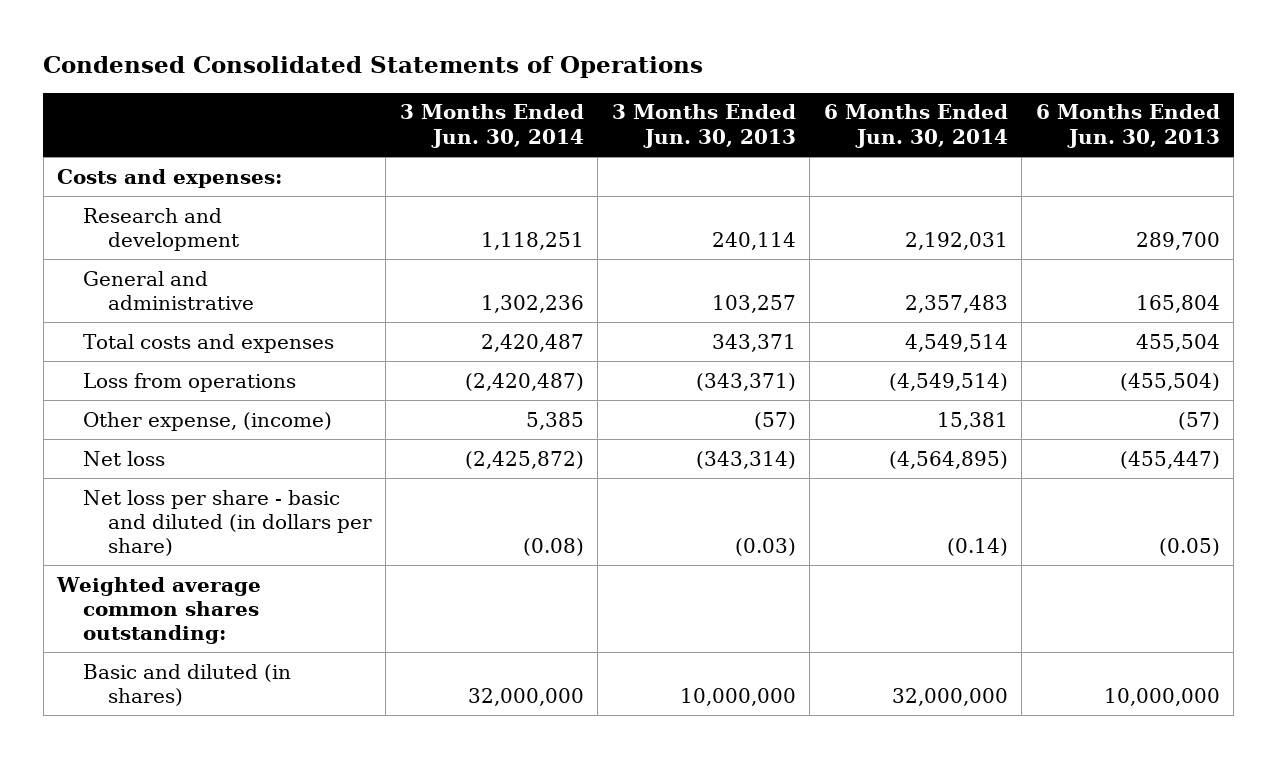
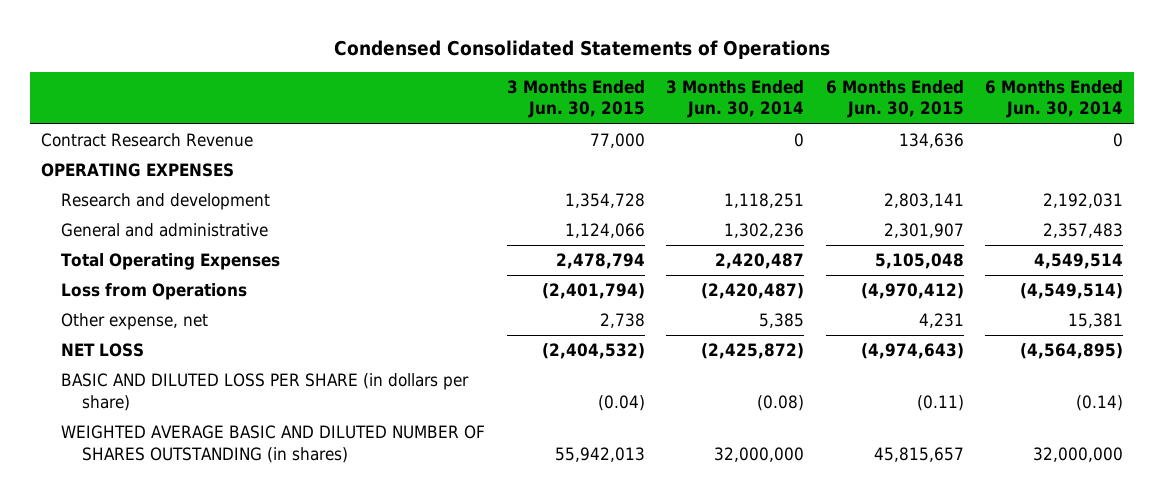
- | 3 Months Ended Jun. 30, 2014 | 3 Months Ended Jun. 30, 2013 | 6 Months Ended Jun. 30, 2014 | 6 Months Ended Jun. 30, 2013
+ | 3 Months Ended Jun. 30, 2015 | 3 Months Ended Jun. 30, 2014 | 6 Months Ended Jun. 30, 2015 | 6 Months Ended Jun. 30, 2014
- Costs and expenses:
+ Contract Research Revenue | 77,000 | 0 | 134,636 | 0
+ OPERATING EXPENSES
- Total costs and expenses | 2,420,487 | 343,371 | 4,549,514 | 455,504
- Loss from operations | (2,420,487) | (343,371) | (4,549,514) | (455,504)
- Other expense, (income) | 5,385 | (57) | 15,381 | (57)
- Net loss | (2,425,872) | (343,314) | (4,564,895) | (455,447)
- Net loss per share - basic and diluted (in dollars per share) | (0.08) | (0.03) | (0.14) | (0.05)
- Weighted average common shares outstanding:
- Basic and diluted (in shares) | 32,000,000 | 10,000,000 | 32,000,000 | 10,000,000
+ Total Operating Expenses | 2,478,794 | 2,420,487 | 5,105,048 | 4,549,514
+ Loss from Operations | (2,401,794) | (2,420,487) | (4,970,412) | (4,549,514)
+ Other expense, net | 2,738 | 5,385 | 4,231 | 15,381
+ NET LOSS | (2,404,532) | (2,425,872) | (4,974,643) | (4,564,895)
+ BASIC AND DILUTED LOSS PER SHARE (in dollars per share) | (0.04) | (0.08) | (0.11) | (0.14)
+ WEIGHTED AVERAGE BASIC AND DILUTED NUMBER OF SHARES OUTSTANDING (in shares) | 55,942,013 | 32,000,000 | 45,815,657 | 32,000,000

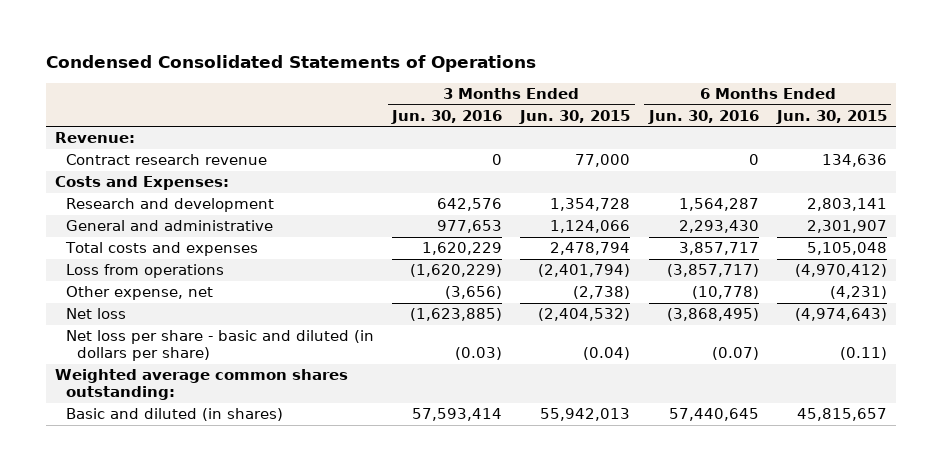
- | 3 Months Ended Jun. 30, 2015 | 3 Months Ended Jun. 30, 2014 | 6 Months Ended Jun. 30, 2015 | 6 Months Ended Jun. 30, 2014
+ | 3 Months Ended Jun. 30, 2016 | 3 Months Ended Jun. 30, 2015 | 6 Months Ended Jun. 30, 2016 | 6 Months Ended Jun. 30, 2015
- Contract Research Revenue | 77,000 | 0 | 134,636 | 0
- OPERATING EXPENSES
+ Revenue:
+ Contract research revenue | 0 | 77,000 | 0 | 134,636
+ Costs and Expenses:
- Total Operating Expenses | 2,478,794 | 2,420,487 | 5,105,048 | 4,549,514
- Loss from Operations | (2,401,794) | (2,420,487) | (4,970,412) | (4,549,514)
- Other expense, net | 2,738 | 5,385 | 4,231 | 15,381
- NET LOSS | (2,404,532) | (2,425,872) | (4,974,643) | (4,564,895)
- BASIC AND DILUTED LOSS PER SHARE (in dollars per share) | (0.04) | (0.08) | (0.11) | (0.14)
- WEIGHTED AVERAGE BASIC AND DILUTED NUMBER OF SHARES OUTSTANDING (in shares) | 55,942,013 | 32,000,000 | 45,815,657 | 32,000,000
+ Total costs and expenses | 1,620,229 | 2,478,794 | 3,857,717 | 5,105,048
+ Loss from operations | (1,620,229) | (2,401,794) | (3,857,717) | (4,970,412)
+ Other expense, net | (3,656) | (2,738) | (10,778) | (4,231)
+ Net loss | (1,623,885) | (2,404,532) | (3,868,495) | (4,974,643)
+ Net loss per share - basic and diluted (in dollars per share) | (0.03) | (0.04) | (0.07) | (0.11)
+ Weighted average common shares outstanding:
+ Basic and diluted (in shares) | 57,593,414 | 55,942,013 | 57,440,645 | 45,815,657

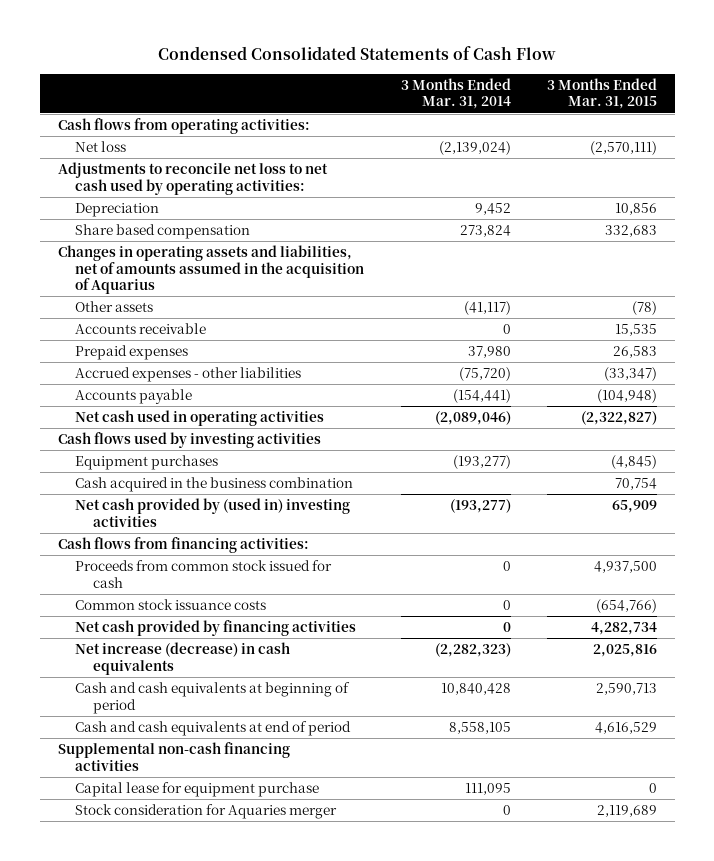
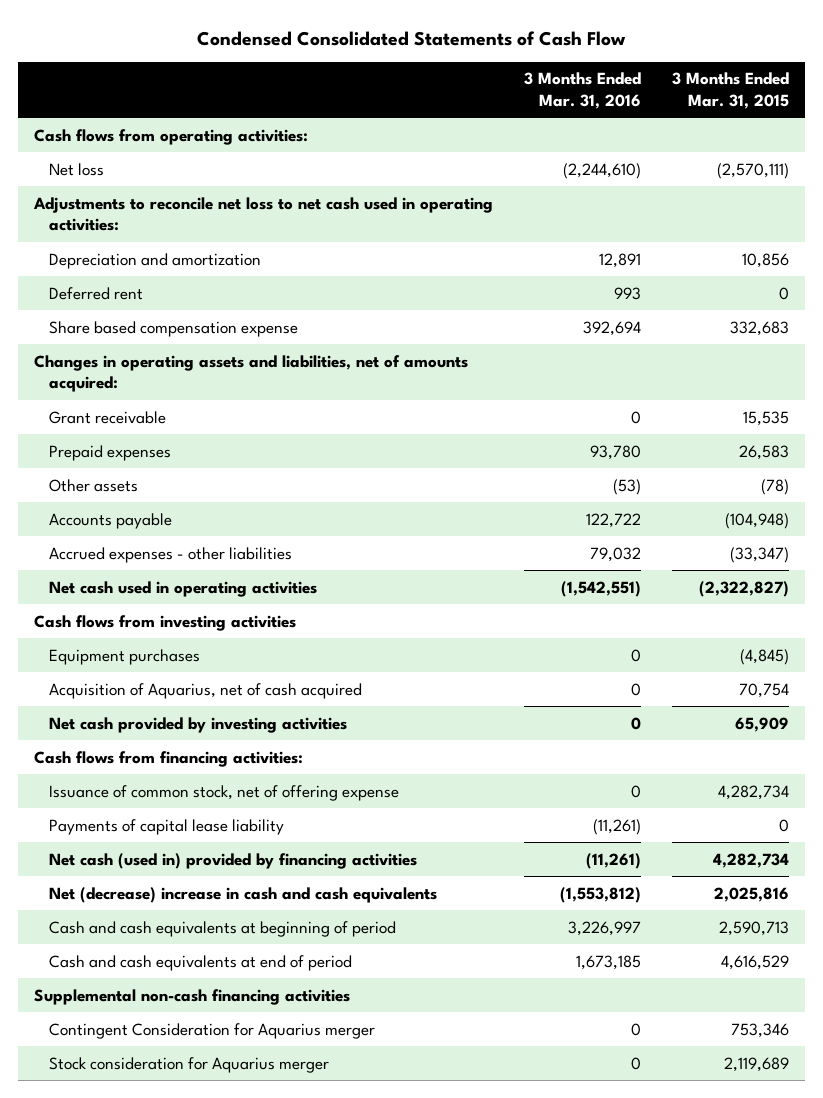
- | 3 Months Ended Mar. 31, 2014 | 3 Months Ended Mar. 31, 2015
+ | 3 Months Ended Mar. 31, 2016 | 3 Months Ended Mar. 31, 2015
- Adjustments to reconcile net loss to net cash used by operating activities:
- Depreciation | 9,452 | 10,856
- Share based compensation | 273,824 | 332,683
- Changes in operating assets and liabilities, net of amounts assumed in the acquisition of Aquarius
- Accounts receivable | 0 | 15,535
+ Adjustments to reconcile net loss to net cash used in operating activities:
+ Depreciation and amortization | 12,891 | 10,856
+ Deferred rent | 993 | 0
+ Share based compensation expense | 392,694 | 332,683
+ Changes in operating assets and liabilities, net of amounts acquired:
+ Grant receivable | 0 | 15,535
moved down: Other assets | (53) | (78)
moved down: Accrued expenses - other liabilities | 79,032 | (33,347)
- Cash flows used by investing activities
+ Cash flows from investing activities
- Cash acquired in the business combination | | 70,754
- Net cash provided by (used in) investing activities | (193,277) | 65,909
+ Acquisition of Aquarius, net of cash acquired | 0 | 70,754
+ Net cash provided by investing activities | 0 | 65,909
- Proceeds from common stock issued for cash | 0 | 4,937,500
- Common stock issuance costs | 0 | (654,766)
- Net cash provided by financing activities | 0 | 4,282,734
- Net increase (decrease) in cash equivalents | (2,282,323) | 2,025,816
+ Issuance of common stock, net of offering expense | 0 | 4,282,734
+ Payments of capital lease liability | (11,261) | 0
+ Net cash (used in) provided by financing activities | (11,261) | 4,282,734
+ Net (decrease) increase in cash and cash equivalents | (1,553,812) | 2,025,816
- Capital lease for equipment purchase | 111,095 | 0
- Stock consideration for Aquaries merger | 0 | 2,119,689
+ Contingent Consideration for Aquarius merger | 0 | 753,346
+ Stock consideration for Aquarius merger | 0 | 2,119,689

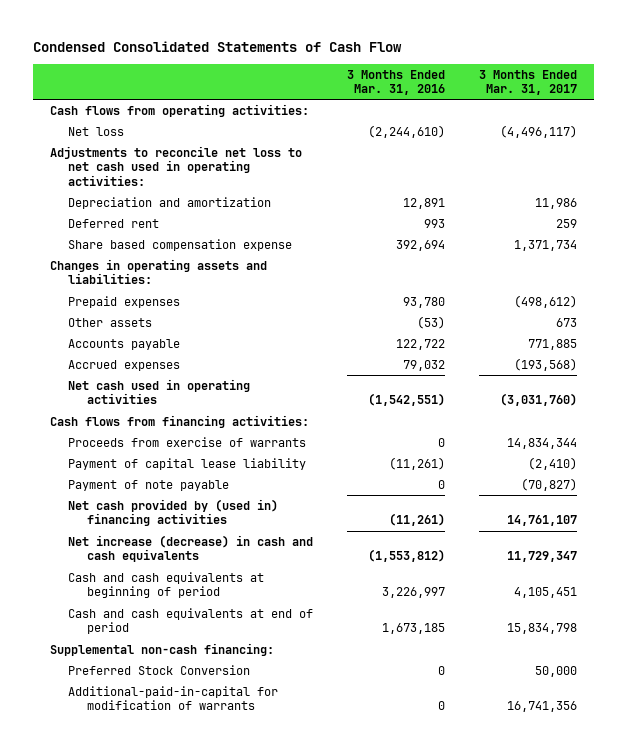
- | 3 Months Ended Mar. 31, 2016 | 3 Months Ended Mar. 31, 2015
+ | 3 Months Ended Mar. 31, 2016 | 3 Months Ended Mar. 31, 2017
- Changes in operating assets and liabilities, net of amounts acquired:
- Grant receivable | 0 | 15,535
+ Changes in operating assets and liabilities:
- Accrued expenses - other liabilities | 79,032 | (33,347)
+ Accrued expenses | 79,032 | (193,568)
- Cash flows from investing activities
- Equipment purchases | 0 | (4,845)
- Acquisition of Aquarius, net of cash acquired | 0 | 70,754
- Net cash provided by investing activities | 0 | 65,909
- Issuance of common stock, net of offering expense | 0 | 4,282,734
- Payments of capital lease liability | (11,261) | 0
- Net cash (used in) provided by financing activities | (11,261) | 4,282,734
- Net (decrease) increase in cash and cash equivalents | (1,553,812) | 2,025,816
+ Proceeds from exercise of warrants | 0 | 14,834,344
+ Payment of capital lease liability | (11,261) | (2,410)
+ Payment of note payable | 0 | (70,827)
+ Net cash provided by (used in) financing activities | (11,261) | 14,761,107
+ Net increase (decrease) in cash and cash equivalents | (1,553,812) | 11,729,347
- Supplemental non-cash financing activities
- Contingent Consideration for Aquarius merger | 0 | 753,346
- Stock consideration for Aquarius merger | 0 | 2,119,689
+ Supplemental non-cash financing:
+ Preferred Stock Conversion | 0 | 50,000
+ Additional-paid-in-capital for modification of warrants | 0 | 16,741,356

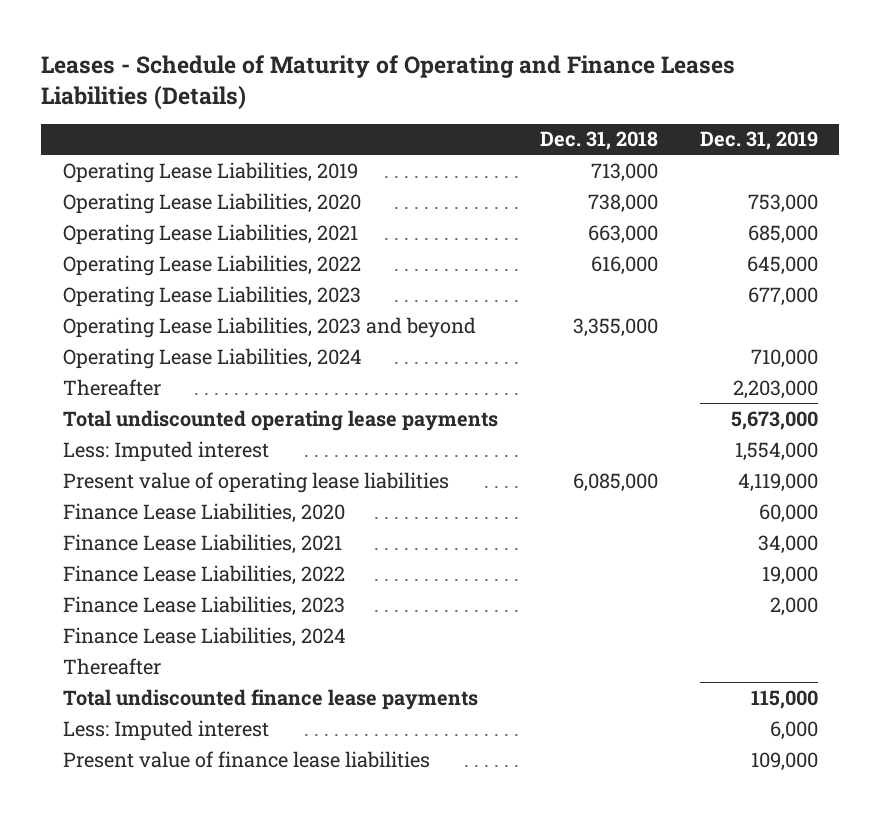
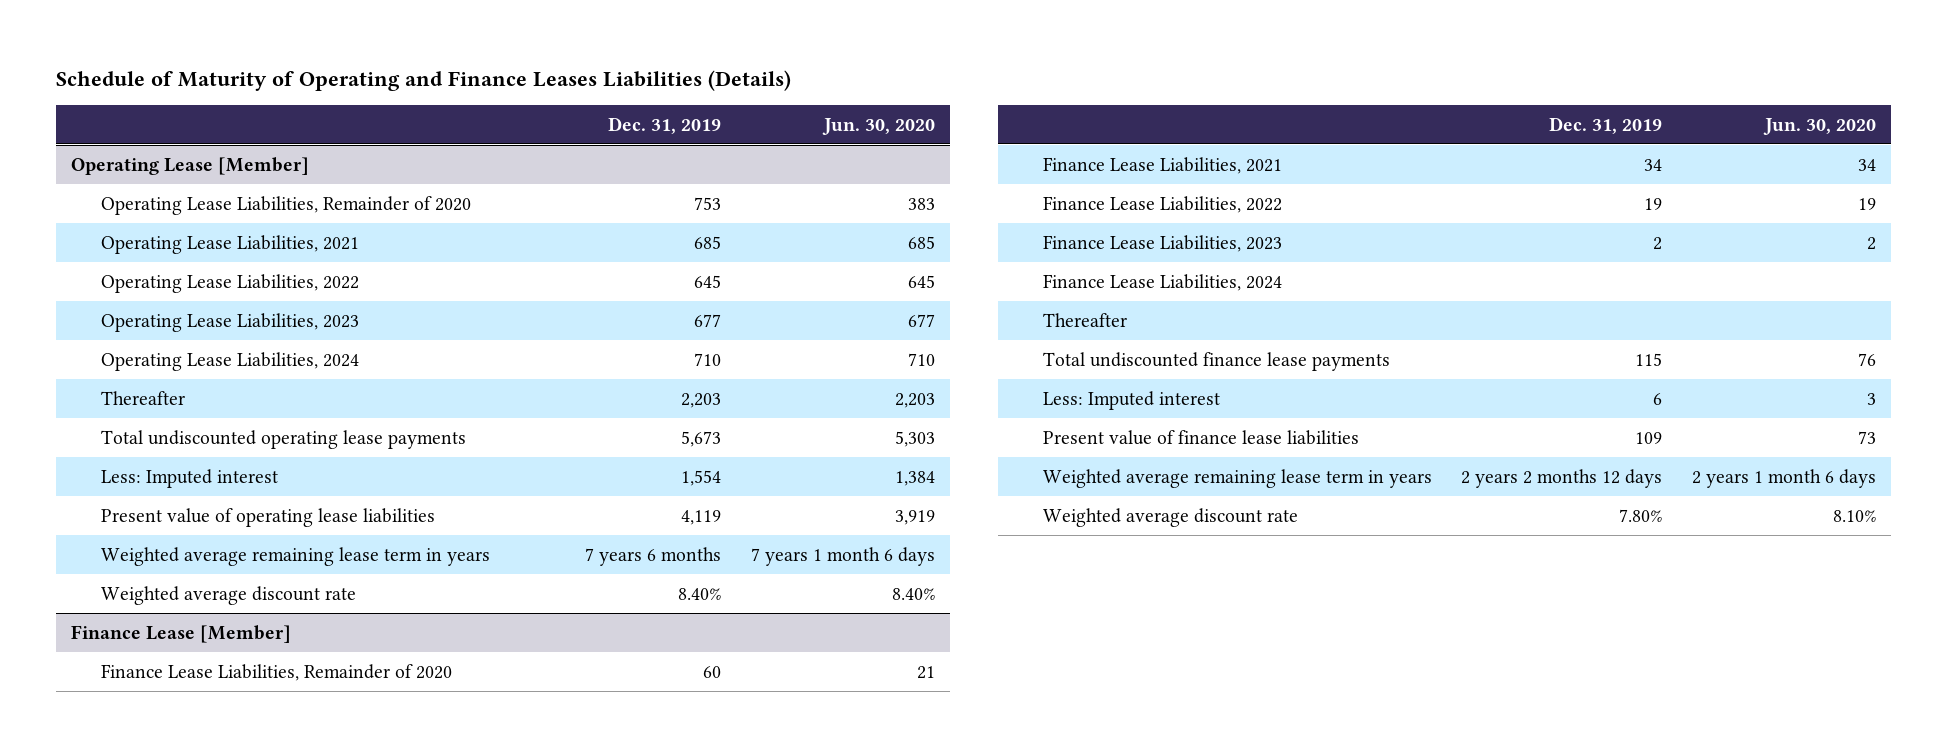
- Leases - Schedule of Maturity of Operating and Finance Leases Liabilities (Details)
+ Schedule of Maturity of Operating and Finance Leases Liabilities (Details)
- | Dec. 31, 2018 | Dec. 31, 2019
+ | Dec. 31, 2019 | Jun. 30, 2020
- Operating Lease Liabilities, 2019 | 713,000 |
- Operating Lease Liabilities, 2020 | 738,000 | 753,000
- Operating Lease Liabilities, 2021 | 663,000 | 685,000
- Operating Lease Liabilities, 2022 | 616,000 | 645,000
- Operating Lease Liabilities, 2023 | | 677,000
- Operating Lease Liabilities, 2023 and beyond | 3,355,000 |
- Operating Lease Liabilities, 2024 | | 710,000
- Thereafter | | 2,203,000
- Total undiscounted operating lease payments | | 5,673,000
- Less: Imputed interest | | 1,554,000
- Present value of operating lease liabilities | 6,085,000 | 4,119,000
- Finance Lease Liabilities, 2020 | | 60,000
- Finance Lease Liabilities, 2021 | | 34,000
- Finance Lease Liabilities, 2022 | | 19,000
- Finance Lease Liabilities, 2023 | | 2,000
+ Operating Lease [Member]
+ Operating Lease Liabilities, Remainder of 2020 | 753 | 383
+ Operating Lease Liabilities, 2021 | 685 | 685
+ Operating Lease Liabilities, 2022 | 645 | 645
+ Operating Lease Liabilities, 2023 | 677 | 677
+ Operating Lease Liabilities, 2024 | 710 | 710
+ Thereafter | 2,203 | 2,203
+ Total undiscounted operating lease payments | 5,673 | 5,303
+ Less: Imputed interest | 1,554 | 1,384
+ Present value of operating lease liabilities | 4,119 | 3,919
+ Weighted average remaining lease term in years | 7 years 6 months | 7 years 1 month 6 days
+ Weighted average discount rate | 8.40% | 8.40%
+ Finance Lease [Member]
+ Finance Lease Liabilities, Remainder of 2020 | 60 | 21
+ Finance Lease Liabilities, 2021 | 34 | 34
+ Finance Lease Liabilities, 2022 | 19 | 19
+ Finance Lease Liabilities, 2023 | 2 | 2
- Total undiscounted finance lease payments | | 115,000
- Less: Imputed interest | | 6,000
- Present value of finance lease liabilities | | 109,000
+ Total undiscounted finance lease payments | 115 | 76
+ Less: Imputed interest | 6 | 3
+ Present value of finance lease liabilities | 109 | 73
+ Weighted average remaining lease term in years | 2 years 2 months 12 days | 2 years 1 month 6 days
+ Weighted average discount rate | 7.80% | 8.10%

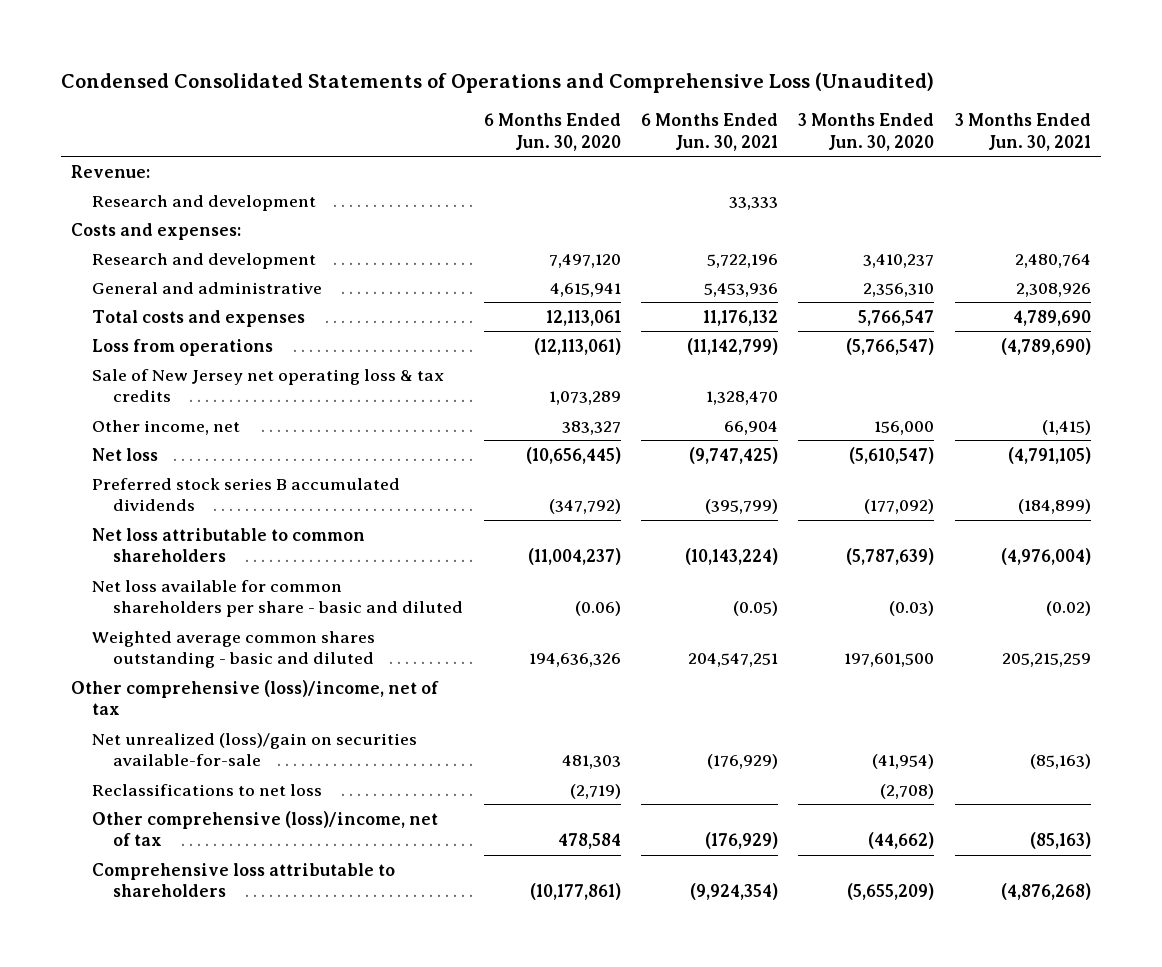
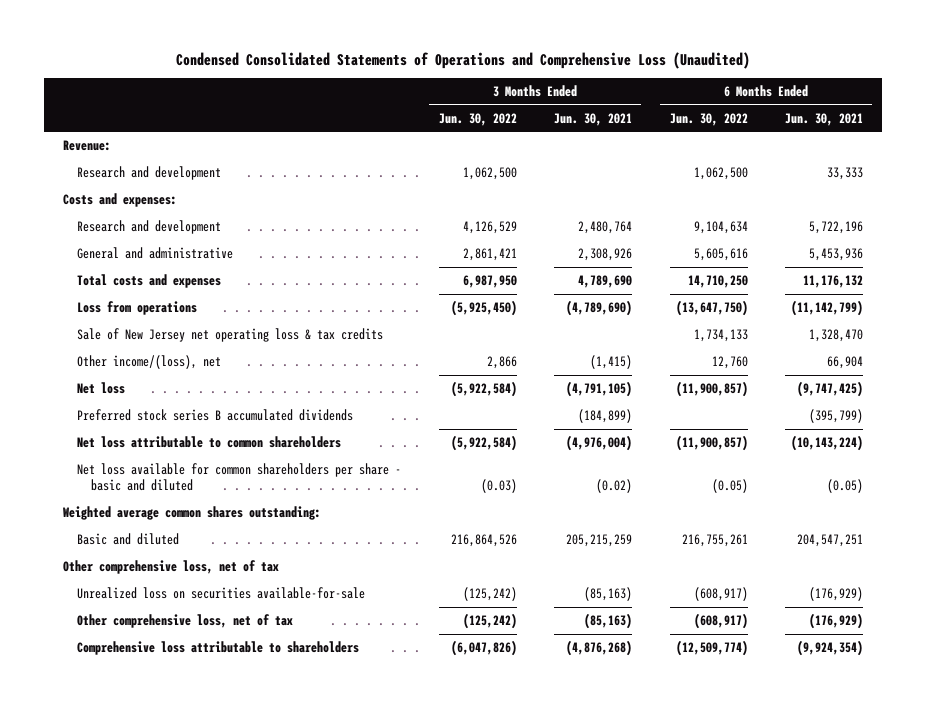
- | 6 Months Ended Jun. 30, 2020 | 6 Months Ended Jun. 30, 2021 | 3 Months Ended Jun. 30, 2020 | 3 Months Ended Jun. 30, 2021
+ | 3 Months Ended Jun. 30, 2022 | 3 Months Ended Jun. 30, 2021 | 6 Months Ended Jun. 30, 2022 | 6 Months Ended Jun. 30, 2021
- Other income, net | 383,327 | 66,904 | 156,000 | (1,415)
+ Other income/(loss), net | 2,866 | (1,415) | 12,760 | 66,904
- Weighted average common shares outstanding - basic and diluted | 194,636,326 | 204,547,251 | 197,601,500 | 205,215,259
- Other comprehensive (loss)/income, net of tax
- Net unrealized (loss)/gain on securities available-for-sale | 481,303 | (176,929) | (41,954) | (85,163)
- Reclassifications to net loss | (2,719) | | (2,708) |
- Other comprehensive (loss)/income, net of tax | 478,584 | (176,929) | (44,662) | (85,163)
+ Weighted average common shares outstanding:
+ Basic and diluted | 216,864,526 | 205,215,259 | 216,755,261 | 204,547,251
+ Other comprehensive loss, net of tax
+ Unrealized loss on securities available-for-sale | (125,242) | (85,163) | (608,917) | (176,929)
+ Other comprehensive loss, net of tax | (125,242) | (85,163) | (608,917) | (176,929)

